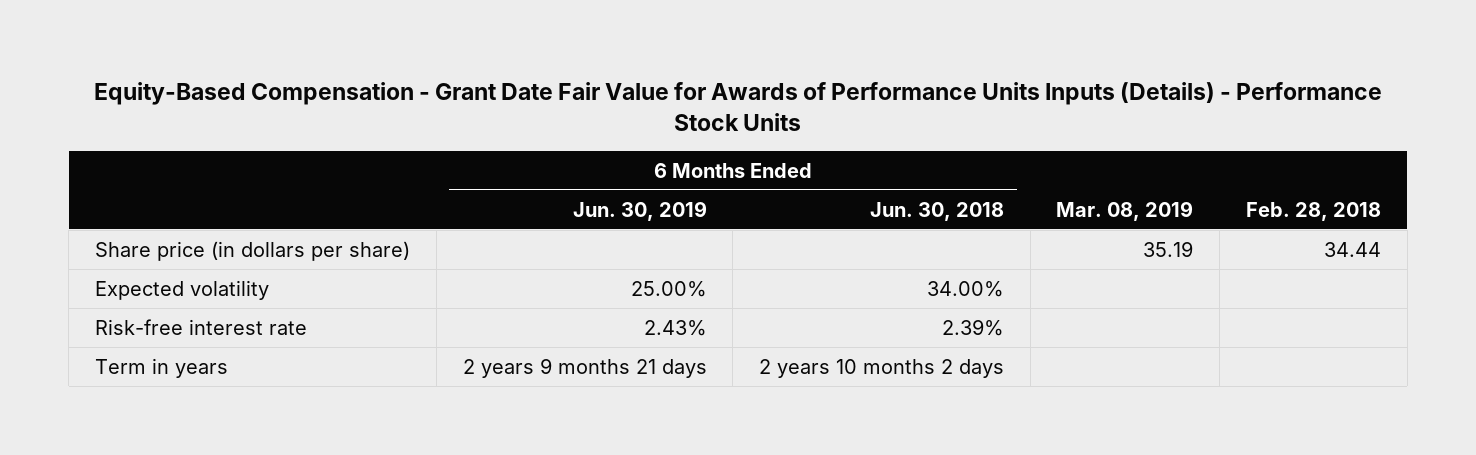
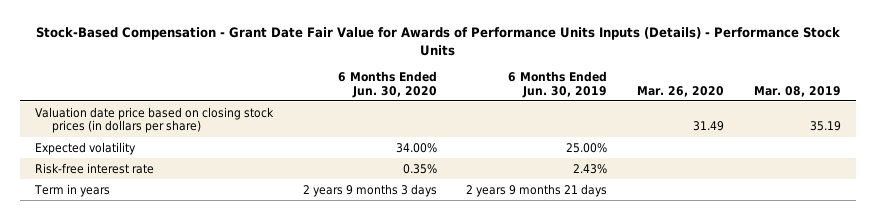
- Equity-Based Compensation - Grant Date Fair Value for Awards of Performance Units Inputs (Details) - Performance Stock Units
+ Stock-Based Compensation - Grant Date Fair Value for Awards of Performance Units Inputs (Details) - Performance Stock Units
- | 6 Months Ended Jun. 30, 2019 | 6 Months Ended Jun. 30, 2018 | Mar. 08, 2019 | Feb. 28, 2018
+ | 6 Months Ended Jun. 30, 2020 | 6 Months Ended Jun. 30, 2019 | Mar. 26, 2020 | Mar. 08, 2019
- Share price (in dollars per share) | | | 35.19 | 34.44
+ Valuation date price based on closing stock prices (in dollars per share) | | | 31.49 | 35.19

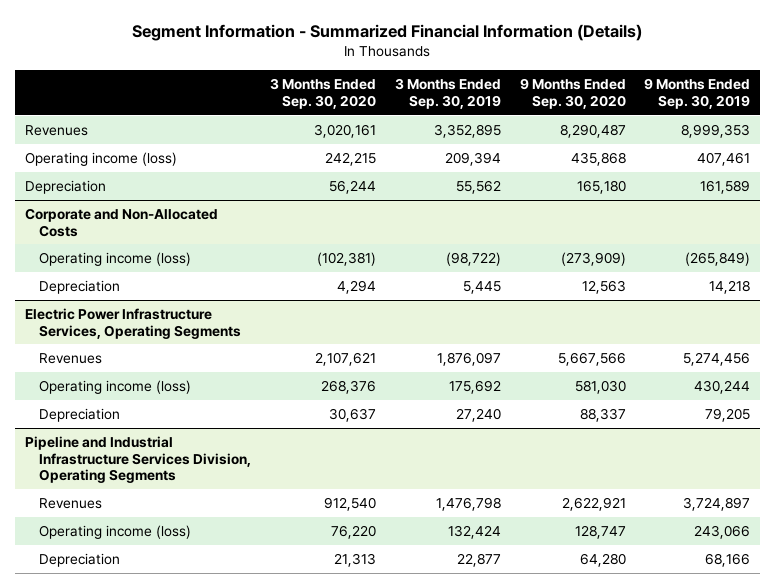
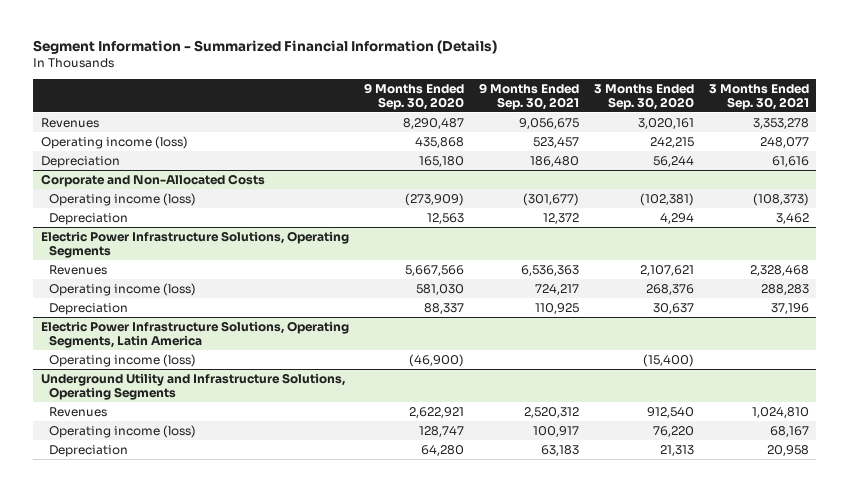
- | 3 Months Ended Sep. 30, 2020 | 3 Months Ended Sep. 30, 2019 | 9 Months Ended Sep. 30, 2020 | 9 Months Ended Sep. 30, 2019
+ | 9 Months Ended Sep. 30, 2020 | 9 Months Ended Sep. 30, 2021 | 3 Months Ended Sep. 30, 2020 | 3 Months Ended Sep. 30, 2021
- Electric Power Infrastructure Services, Operating Segments
+ Electric Power Infrastructure Solutions, Operating Segments
- Pipeline and Industrial Infrastructure Services Division, Operating Segments
+ Electric Power Infrastructure Solutions, Operating Segments, Latin America
+ Operating income (loss) | (46,900) | | (15,400) |
+ Underground Utility and Infrastructure Solutions, Operating Segments

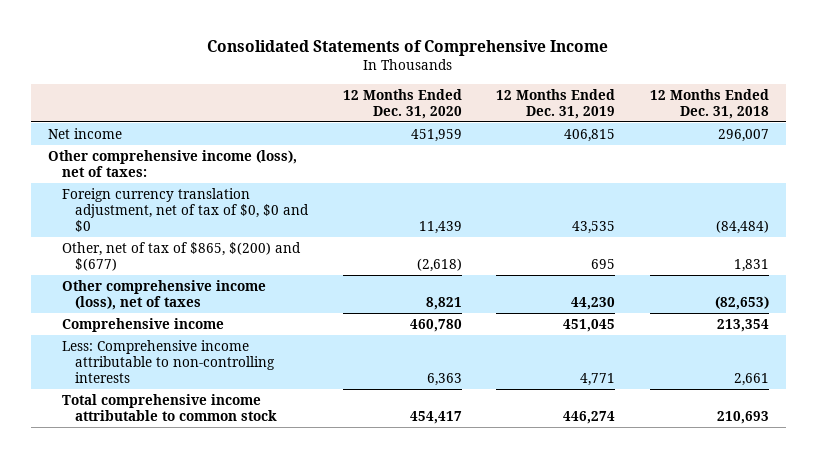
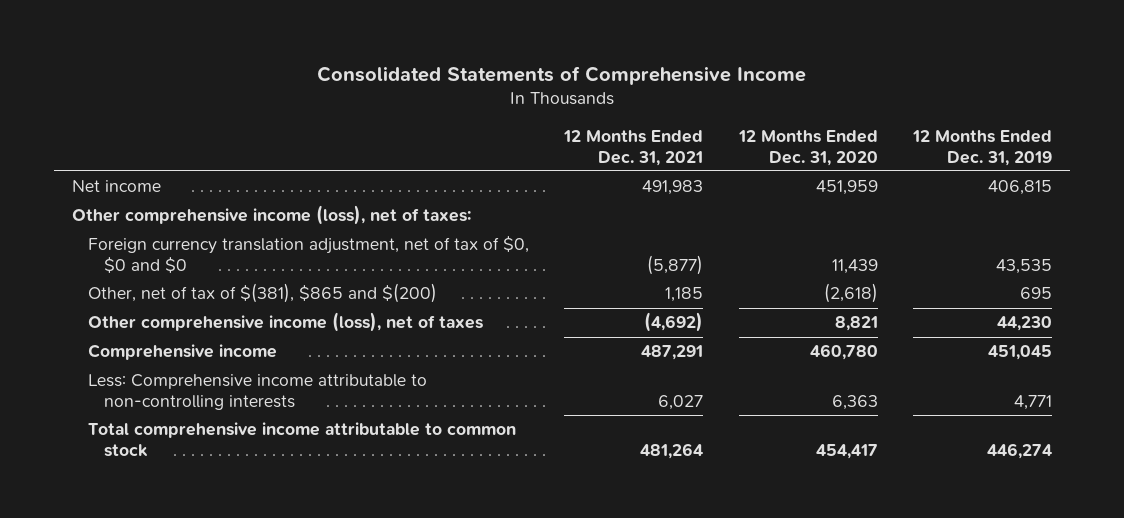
- | 12 Months Ended Dec. 31, 2020 | 12 Months Ended Dec. 31, 2019 | 12 Months Ended Dec. 31, 2018
+ | 12 Months Ended Dec. 31, 2021 | 12 Months Ended Dec. 31, 2020 | 12 Months Ended Dec. 31, 2019
- Other, net of tax of $865, $(200) and $(677) | (2,618) | 695 | 1,831
+ Other, net of tax of $(381), $865 and $(200) | 1,185 | (2,618) | 695

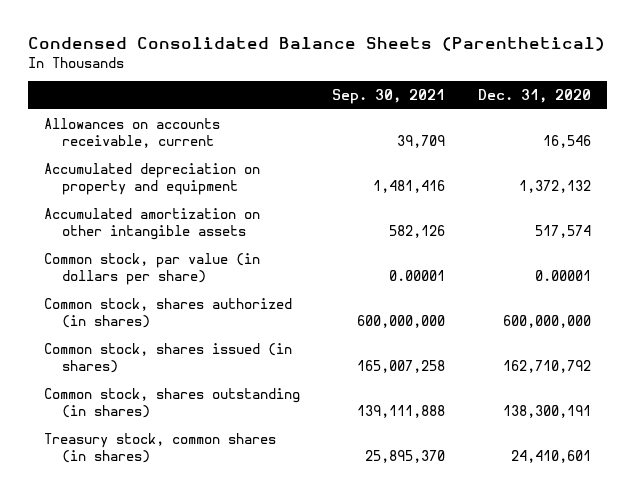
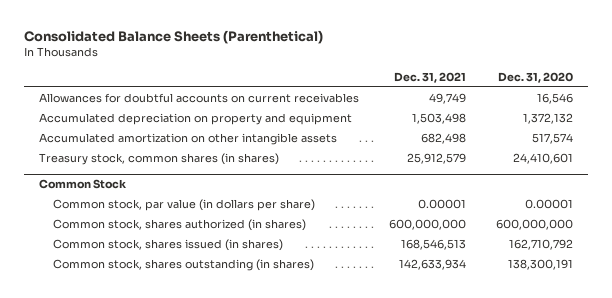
- Condensed Consolidated Balance Sheets (Parenthetical)
+ Consolidated Balance Sheets (Parenthetical)
- | Sep. 30, 2021 | Dec. 31, 2020
+ | Dec. 31, 2021 | Dec. 31, 2020
- Allowances on accounts receivable, current | 39,709 | 16,546
+ Allowances for doubtful accounts on current receivables | 49,749 | 16,546
moved up: Treasury stock, common shares (in shares) | 25,912,579 | 24,410,601
+ Common Stock

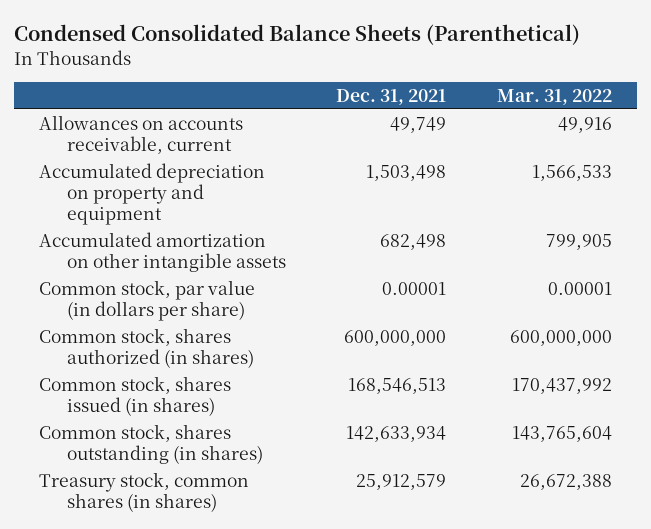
- Consolidated Balance Sheets (Parenthetical)
+ Condensed Consolidated Balance Sheets (Parenthetical)
- | Dec. 31, 2021 | Dec. 31, 2020
+ | Dec. 31, 2021 | Mar. 31, 2022
- Allowances for doubtful accounts on current receivables | 49,749 | 16,546
+ Allowances on accounts receivable, current | 49,749 | 49,916
- Common Stock
moved down: Treasury stock, common shares (in shares) | 25,912,579 | 26,672,388

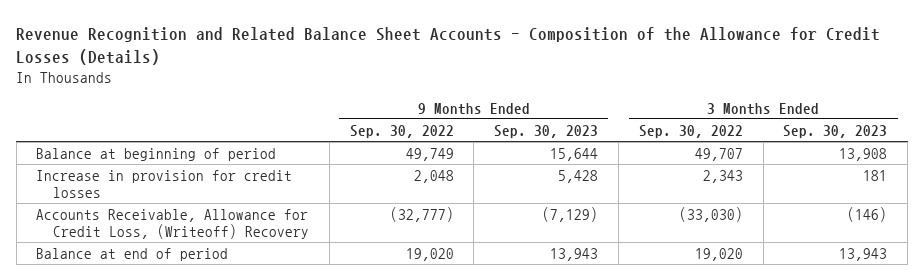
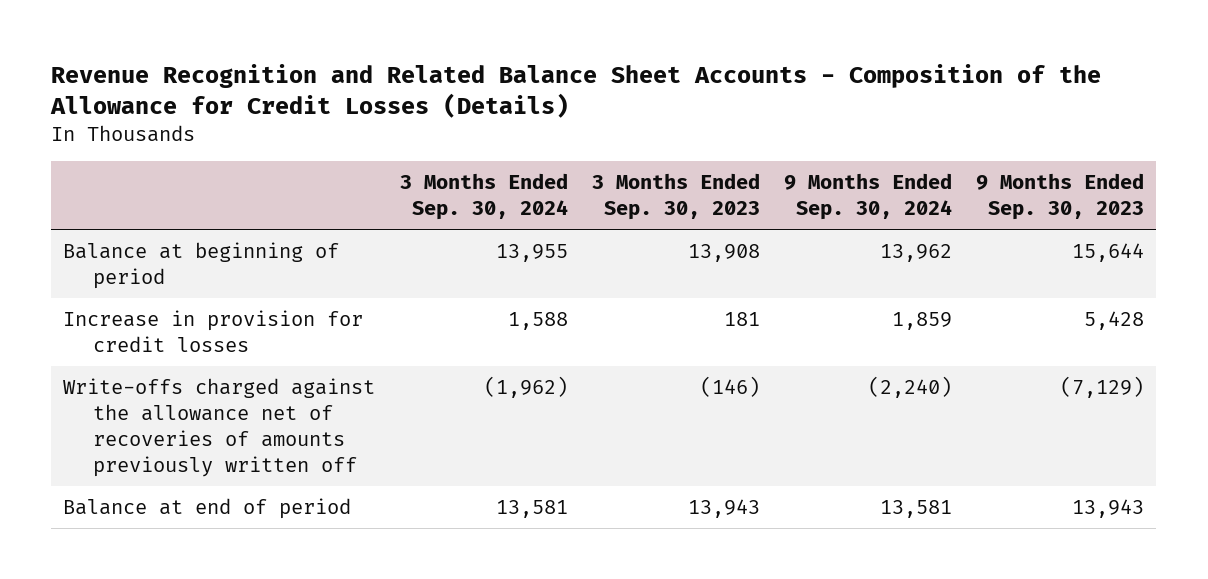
- | 9 Months Ended Sep. 30, 2022 | 9 Months Ended Sep. 30, 2023 | 3 Months Ended Sep. 30, 2022 | 3 Months Ended Sep. 30, 2023
+ | 3 Months Ended Sep. 30, 2024 | 3 Months Ended Sep. 30, 2023 | 9 Months Ended Sep. 30, 2024 | 9 Months Ended Sep. 30, 2023
- Accounts Receivable, Allowance for Credit Loss, (Writeoff) Recovery | (32,777) | (7,129) | (33,030) | (146)
+ Write-offs charged against the allowance net of recoveries of amounts previously written off | (1,962) | (146) | (2,240) | (7,129)

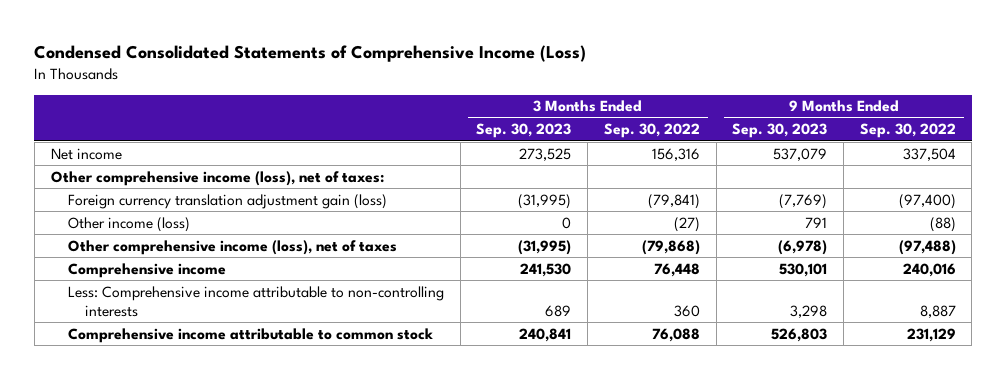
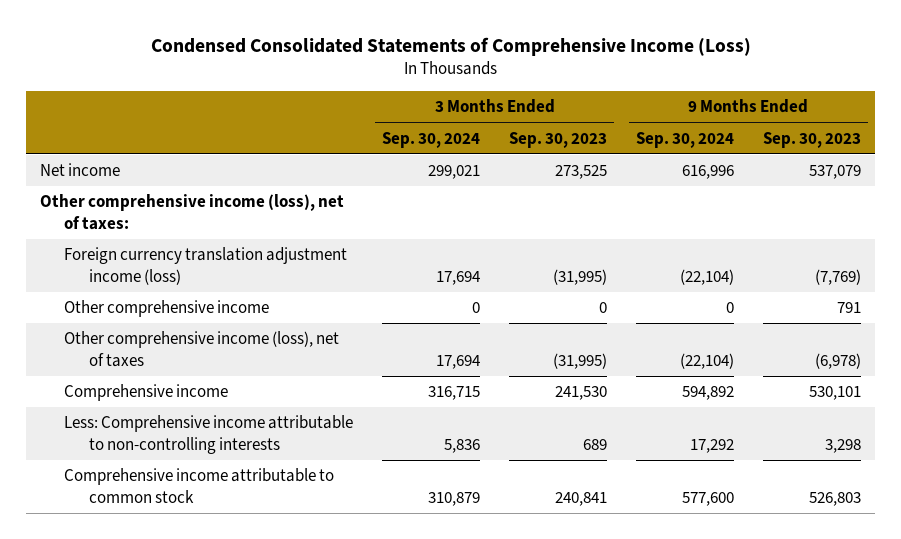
- | 3 Months Ended Sep. 30, 2023 | 3 Months Ended Sep. 30, 2022 | 9 Months Ended Sep. 30, 2023 | 9 Months Ended Sep. 30, 2022
+ | 3 Months Ended Sep. 30, 2024 | 3 Months Ended Sep. 30, 2023 | 9 Months Ended Sep. 30, 2024 | 9 Months Ended Sep. 30, 2023
- Foreign currency translation adjustment gain (loss) | (31,995) | (79,841) | (7,769) | (97,400)
- Other income (loss) | 0 | (27) | 791 | (88)
+ Foreign currency translation adjustment income (loss) | 17,694 | (31,995) | (22,104) | (7,769)
+ Other comprehensive income | 0 | 0 | 0 | 791

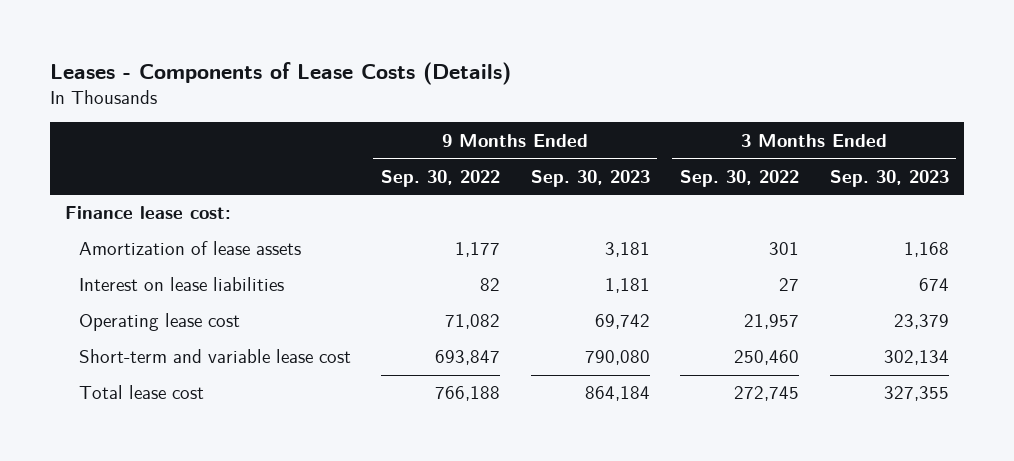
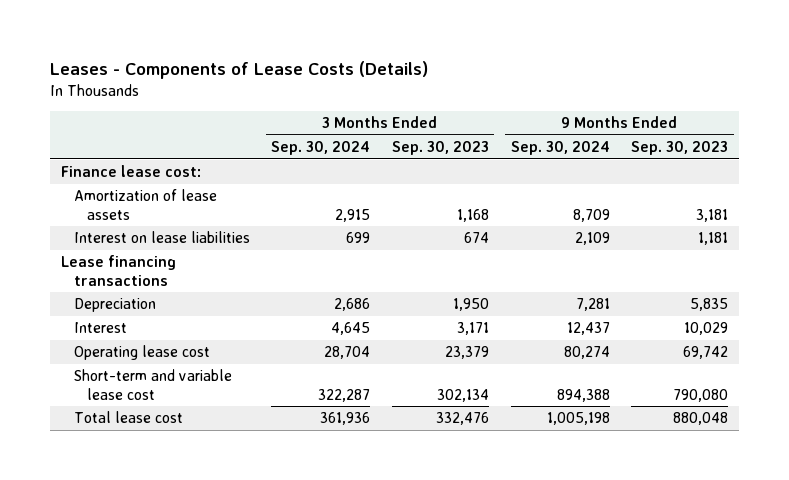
- | 9 Months Ended Sep. 30, 2022 | 9 Months Ended Sep. 30, 2023 | 3 Months Ended Sep. 30, 2022 | 3 Months Ended Sep. 30, 2023
+ | 3 Months Ended Sep. 30, 2024 | 3 Months Ended Sep. 30, 2023 | 9 Months Ended Sep. 30, 2024 | 9 Months Ended Sep. 30, 2023
+ Lease financing transactions
+ Depreciation | 2,686 | 1,950 | 7,281 | 5,835
+ Interest | 4,645 | 3,171 | 12,437 | 10,029
- Total lease cost | 766,188 | 864,184 | 272,745 | 327,355
+ Total lease cost | 361,936 | 332,476 | 1,005,198 | 880,048

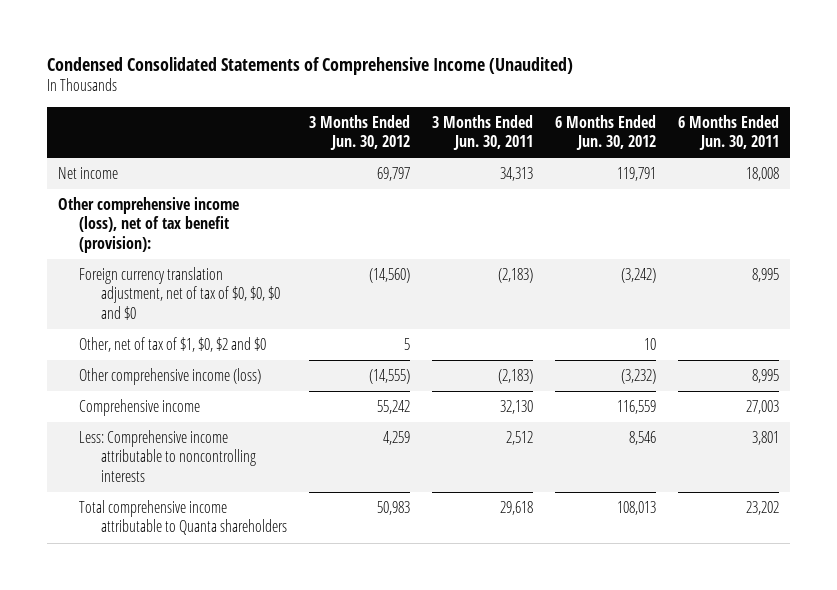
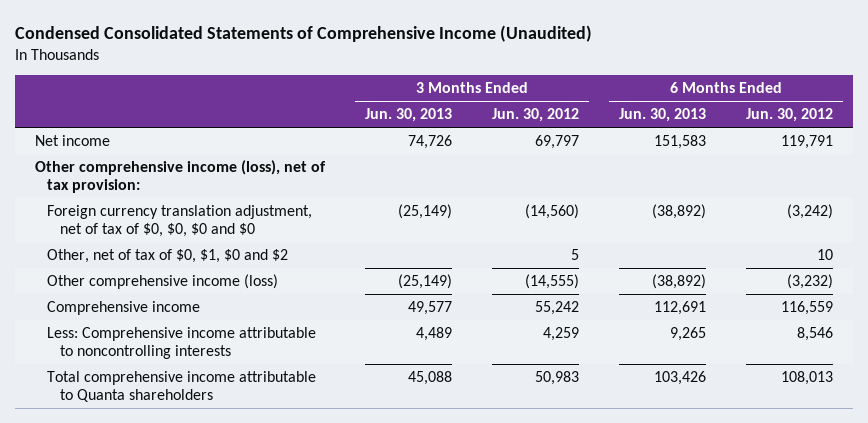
- | 3 Months Ended Jun. 30, 2012 | 3 Months Ended Jun. 30, 2011 | 6 Months Ended Jun. 30, 2012 | 6 Months Ended Jun. 30, 2011
+ | 3 Months Ended Jun. 30, 2013 | 3 Months Ended Jun. 30, 2012 | 6 Months Ended Jun. 30, 2013 | 6 Months Ended Jun. 30, 2012
- Other comprehensive income (loss), net of tax benefit (provision):
+ Other comprehensive income (loss), net of tax provision:
- Other, net of tax of $1, $0, $2 and $0 | 5 | | 10 |
+ Other, net of tax of $0, $1, $0 and $2 | | 5 | | 10

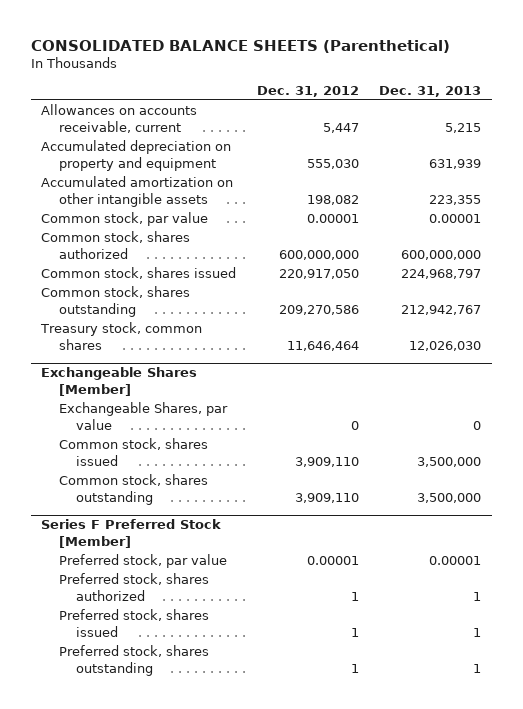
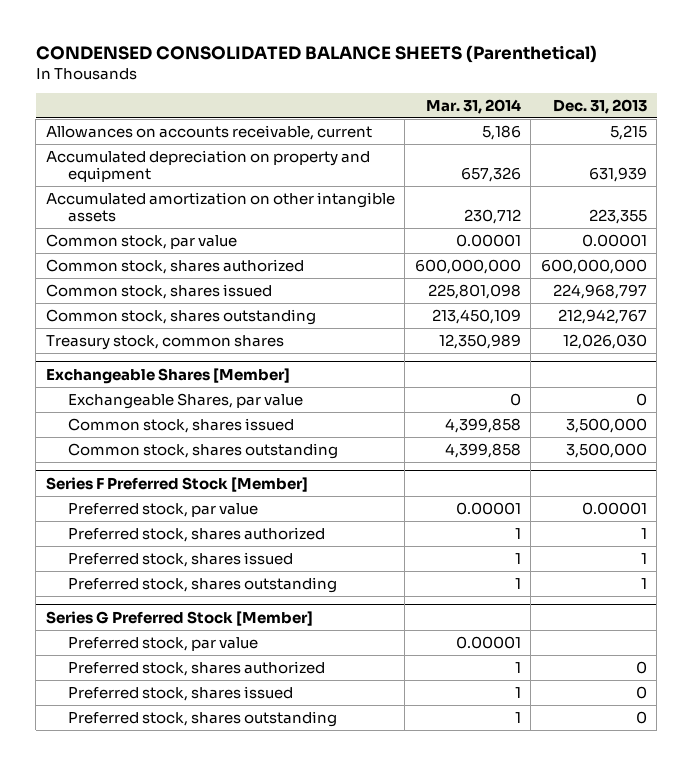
- CONSOLIDATED BALANCE SHEETS (Parenthetical)
+ CONDENSED CONSOLIDATED BALANCE SHEETS (Parenthetical)
- | Dec. 31, 2012 | Dec. 31, 2013
+ | Mar. 31, 2014 | Dec. 31, 2013
+ Series G Preferred Stock [Member]
+ Preferred stock, par value | 0.00001 |
+ Preferred stock, shares authorized | 1 | 0
+ Preferred stock, shares issued | 1 | 0
+ Preferred stock, shares outstanding | 1 | 0

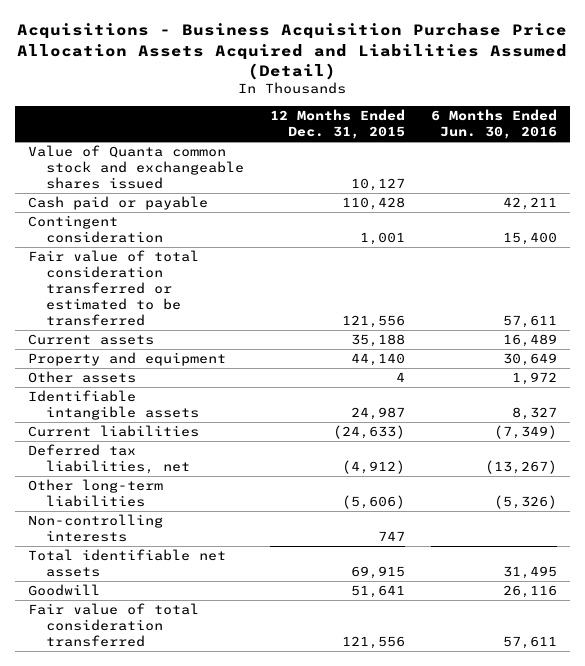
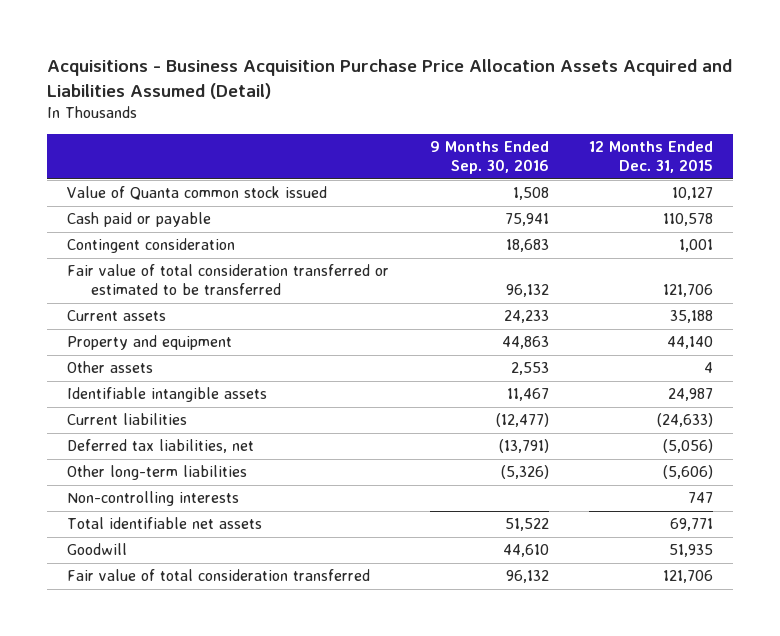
- | 12 Months Ended Dec. 31, 2015 | 6 Months Ended Jun. 30, 2016
+ | 9 Months Ended Sep. 30, 2016 | 12 Months Ended Dec. 31, 2015
- Value of Quanta common stock and exchangeable shares issued | 10,127 |
- Cash paid or payable | 110,428 | 42,211
+ Value of Quanta common stock issued | 1,508 | 10,127
+ Cash paid or payable | 75,941 | 110,578
- Fair value of total consideration transferred or estimated to be transferred | 121,556 | 57,611
+ Fair value of total consideration transferred or estimated to be transferred | 96,132 | 121,706
- Deferred tax liabilities, net | (4,912) | (13,267)
+ Deferred tax liabilities, net | (13,791) | (5,056)
- Total identifiable net assets | 69,915 | 31,495
- Goodwill | 51,641 | 26,116
- Fair value of total consideration transferred | 121,556 | 57,611
+ Total identifiable net assets | 51,522 | 69,771
+ Goodwill | 44,610 | 51,935
+ Fair value of total consideration transferred | 96,132 | 121,706

